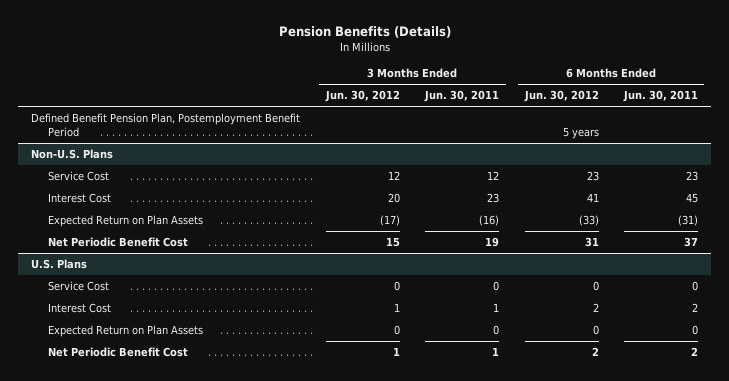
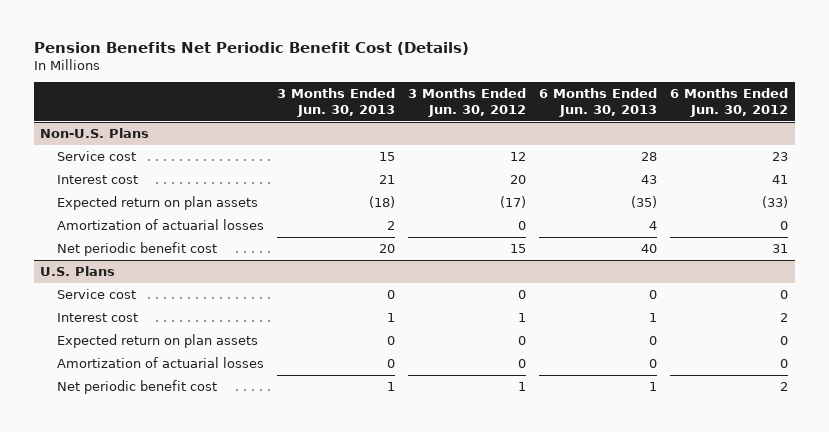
- Pension Benefits (Details)
+ Pension Benefits Net Periodic Benefit Cost (Details)
- | 3 Months Ended Jun. 30, 2012 | 3 Months Ended Jun. 30, 2011 | 6 Months Ended Jun. 30, 2012 | 6 Months Ended Jun. 30, 2011
+ | 3 Months Ended Jun. 30, 2013 | 3 Months Ended Jun. 30, 2012 | 6 Months Ended Jun. 30, 2013 | 6 Months Ended Jun. 30, 2012
- Defined Benefit Pension Plan, Postemployment Benefit Period | | | 5 years |
@ Non-U.S. Plans
- Service Cost | 12 | 12 | 23 | 23
- Interest Cost | 20 | 23 | 41 | 45
- Expected Return on Plan Assets | (17) | (16) | (33) | (31)
- Net Periodic Benefit Cost | 15 | 19 | 31 | 37
+ Service cost | 15 | 12 | 28 | 23
+ Interest cost | 21 | 20 | 43 | 41
+ Expected return on plan assets | (18) | (17) | (35) | (33)
+ Amortization of actuarial losses | 2 | 0 | 4 | 0
+ Net periodic benefit cost | 20 | 15 | 40 | 31
@ U.S. Plans
- Service Cost | 0 | 0 | 0 | 0
- Interest Cost | 1 | 1 | 2 | 2
- Expected Return on Plan Assets | 0 | 0 | 0 | 0
- Net Periodic Benefit Cost | 1 | 1 | 2 | 2
+ Service cost | 0 | 0 | 0 | 0
+ Interest cost | 1 | 1 | 1 | 2
+ Expected return on plan assets | 0 | 0 | 0 | 0
+ Amortization of actuarial losses | 0 | 0 | 0 | 0
+ Net periodic benefit cost | 1 | 1 | 1 | 2

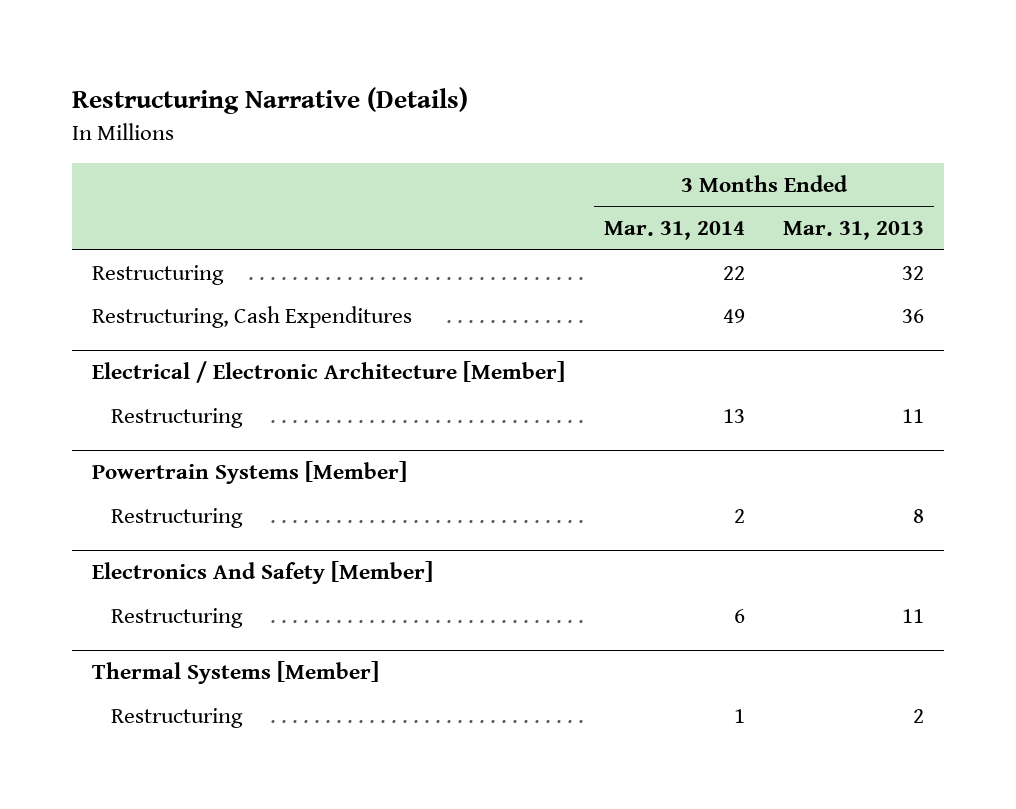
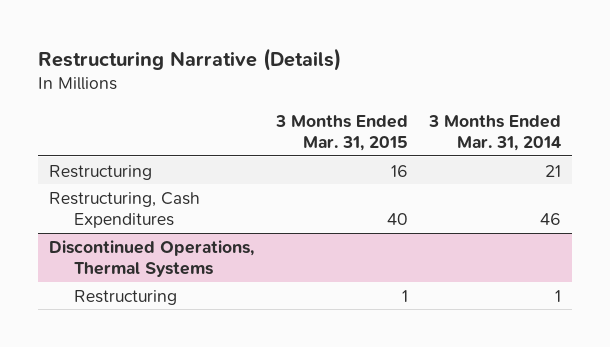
- | 3 Months Ended Mar. 31, 2014 | 3 Months Ended Mar. 31, 2013
+ | 3 Months Ended Mar. 31, 2015 | 3 Months Ended Mar. 31, 2014
- Restructuring | 22 | 32
- Restructuring, Cash Expenditures | 49 | 36
- Electrical / Electronic Architecture [Member]
- Restructuring | 13 | 11
- Powertrain Systems [Member]
- Restructuring | 2 | 8
- Electronics And Safety [Member]
- Restructuring | 6 | 11
- Thermal Systems [Member]
+ Restructuring | 16 | 21
+ Restructuring, Cash Expenditures | 40 | 46
+ Discontinued Operations, Thermal Systems

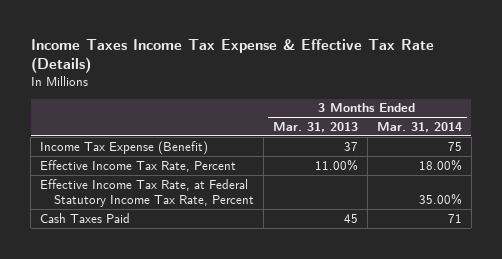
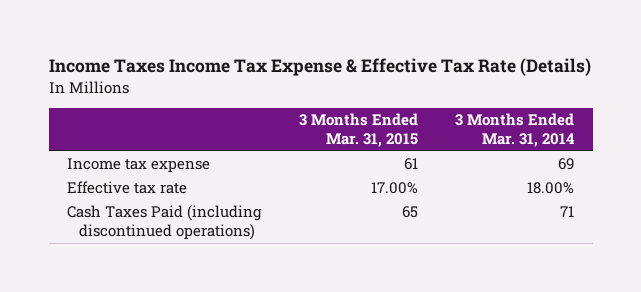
- | 3 Months Ended Mar. 31, 2013 | 3 Months Ended Mar. 31, 2014
+ | 3 Months Ended Mar. 31, 2015 | 3 Months Ended Mar. 31, 2014
- Income Tax Expense (Benefit) | 37 | 75
- Effective Income Tax Rate, Percent | 11.00% | 18.00%
- Effective Income Tax Rate, at Federal Statutory Income Tax Rate, Percent | | 35.00%
- Cash Taxes Paid | 45 | 71
+ Income tax expense | 61 | 69
+ Effective tax rate | 17.00% | 18.00%
+ Cash Taxes Paid (including discontinued operations) | 65 | 71

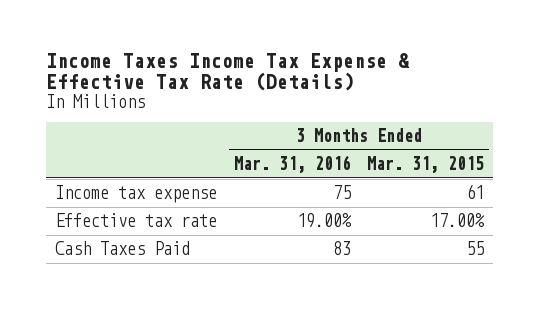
- | 3 Months Ended Mar. 31, 2015 | 3 Months Ended Mar. 31, 2014
+ | 3 Months Ended Mar. 31, 2016 | 3 Months Ended Mar. 31, 2015
- Cash Taxes Paid (including discontinued operations) | 65 | 71
+ Cash Taxes Paid | 83 | 55

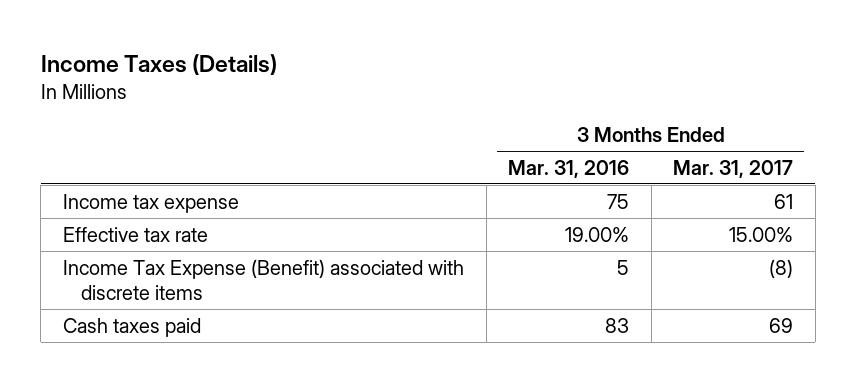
- Income Taxes Income Tax Expense & Effective Tax Rate (Details)
+ Income Taxes (Details)
- | 3 Months Ended Mar. 31, 2016 | 3 Months Ended Mar. 31, 2015
+ | 3 Months Ended Mar. 31, 2016 | 3 Months Ended Mar. 31, 2017
- Cash Taxes Paid | 83 | 55
+ Income Tax Expense (Benefit) associated with discrete items | 5 | (8)
+ Cash taxes paid | 83 | 69

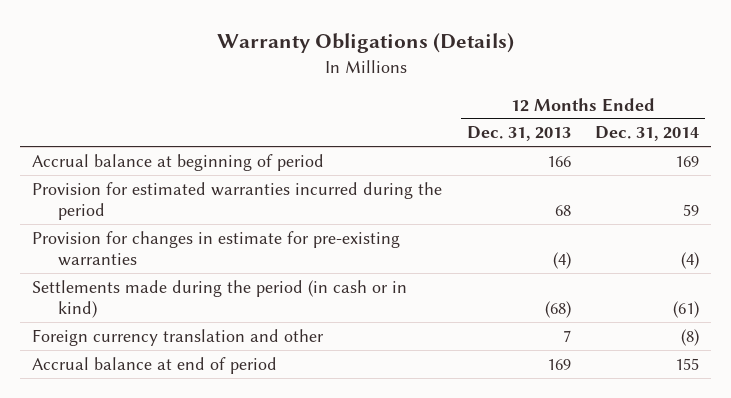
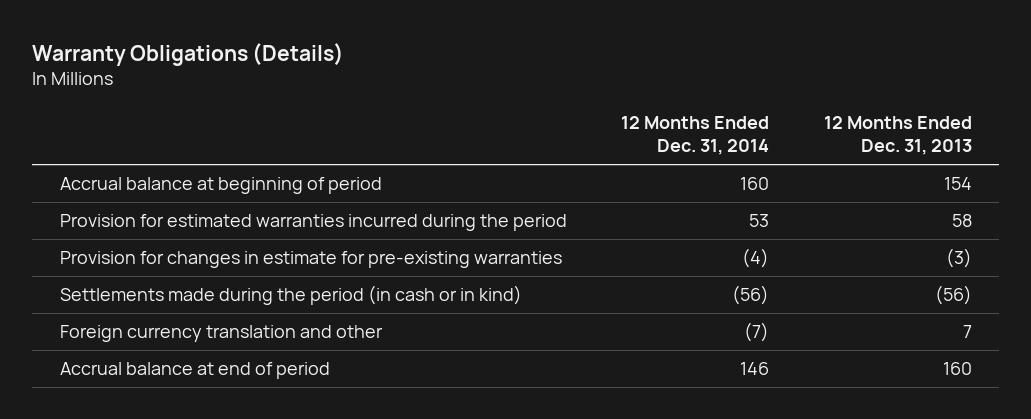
- | 12 Months Ended Dec. 31, 2013 | 12 Months Ended Dec. 31, 2014
+ | 12 Months Ended Dec. 31, 2014 | 12 Months Ended Dec. 31, 2013
- Accrual balance at beginning of period | 166 | 169
- Provision for estimated warranties incurred during the period | 68 | 59
- Provision for changes in estimate for pre-existing warranties | (4) | (4)
- Settlements made during the period (in cash or in kind) | (68) | (61)
- Foreign currency translation and other | 7 | (8)
- Accrual balance at end of period | 169 | 155
+ Accrual balance at beginning of period | 160 | 154
+ Provision for estimated warranties incurred during the period | 53 | 58
+ Provision for changes in estimate for pre-existing warranties | (4) | (3)
+ Settlements made during the period (in cash or in kind) | (56) | (56)
+ Foreign currency translation and other | (7) | 7
+ Accrual balance at end of period | 146 | 160

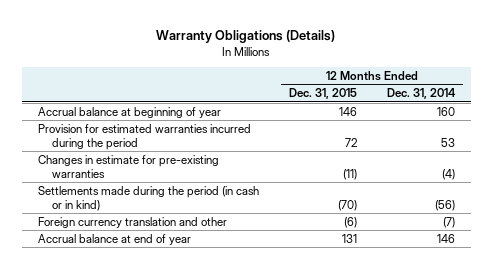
- | 12 Months Ended Dec. 31, 2014 | 12 Months Ended Dec. 31, 2013
+ | 12 Months Ended Dec. 31, 2015 | 12 Months Ended Dec. 31, 2014
- Accrual balance at beginning of period | 160 | 154
+ Accrual balance at beginning of year | 146 | 160
- Provision for changes in estimate for pre-existing warranties | (4) | (3)
+ Changes in estimate for pre-existing warranties | (11) | (4)
- Accrual balance at end of period | 146 | 160
+ Accrual balance at end of year | 131 | 146

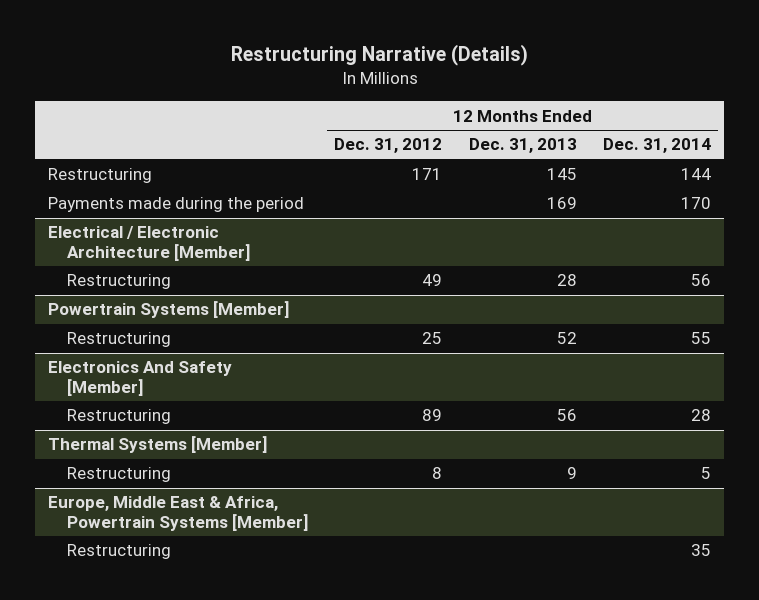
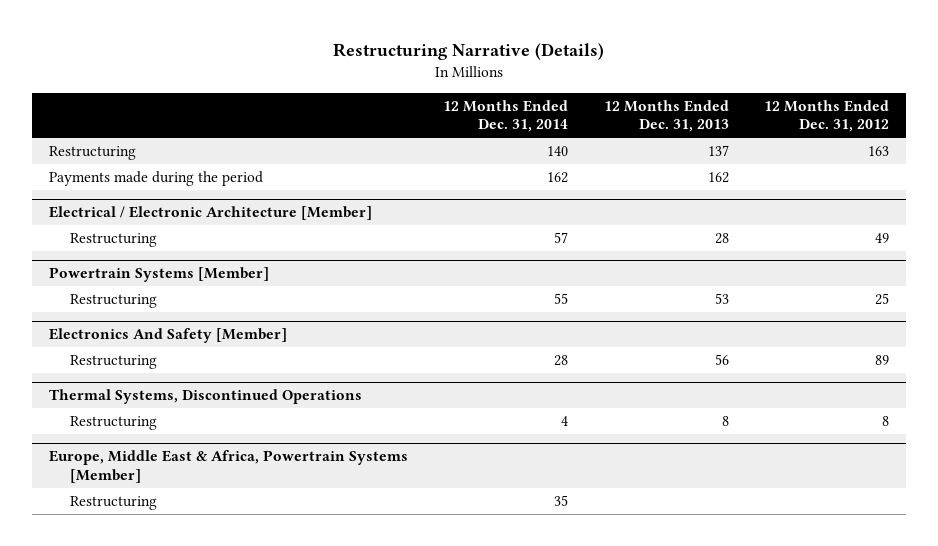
- | 12 Months Ended Dec. 31, 2012 | 12 Months Ended Dec. 31, 2013 | 12 Months Ended Dec. 31, 2014
+ | 12 Months Ended Dec. 31, 2014 | 12 Months Ended Dec. 31, 2013 | 12 Months Ended Dec. 31, 2012
- Restructuring | 171 | 145 | 144
- Payments made during the period | | 169 | 170
+ Restructuring | 140 | 137 | 163
+ Payments made during the period | 162 | 162 |
@ Electrical / Electronic Architecture [Member]
- Restructuring | 49 | 28 | 56
+ Restructuring | 57 | 28 | 49
@ Powertrain Systems [Member]
- Restructuring | 25 | 52 | 55
+ Restructuring | 55 | 53 | 25
- Thermal Systems [Member]
- Restructuring | 8 | 9 | 5
+ Thermal Systems, Discontinued Operations
+ Restructuring | 4 | 8 | 8

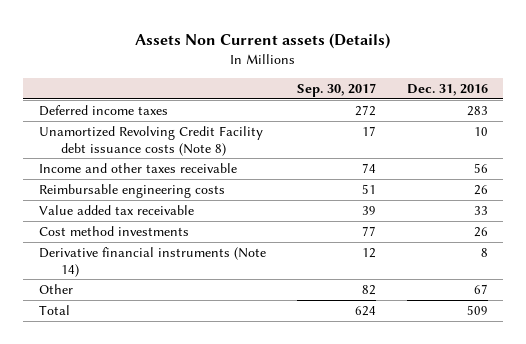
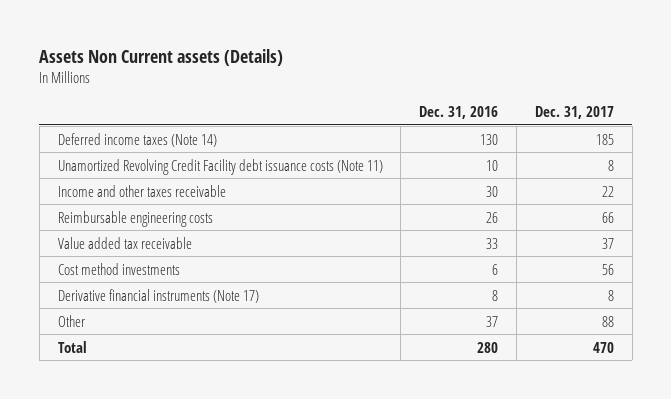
- | Sep. 30, 2017 | Dec. 31, 2016
+ | Dec. 31, 2016 | Dec. 31, 2017
- Deferred income taxes | 272 | 283
- Unamortized Revolving Credit Facility debt issuance costs (Note 8) | 17 | 10
- Income and other taxes receivable | 74 | 56
+ Deferred income taxes (Note 14) | 130 | 185
+ Unamortized Revolving Credit Facility debt issuance costs (Note 11) | 10 | 8
+ Income and other taxes receivable | 30 | 22
- Cost method investments | 77 | 26
- Derivative financial instruments (Note 14) | 12 | 8
- Other | 82 | 67
- Total | 624 | 509
+ Cost method investments | 6 | 56
+ Derivative financial instruments (Note 17) | 8 | 8
+ Other | 37 | 88
+ Total | 280 | 470

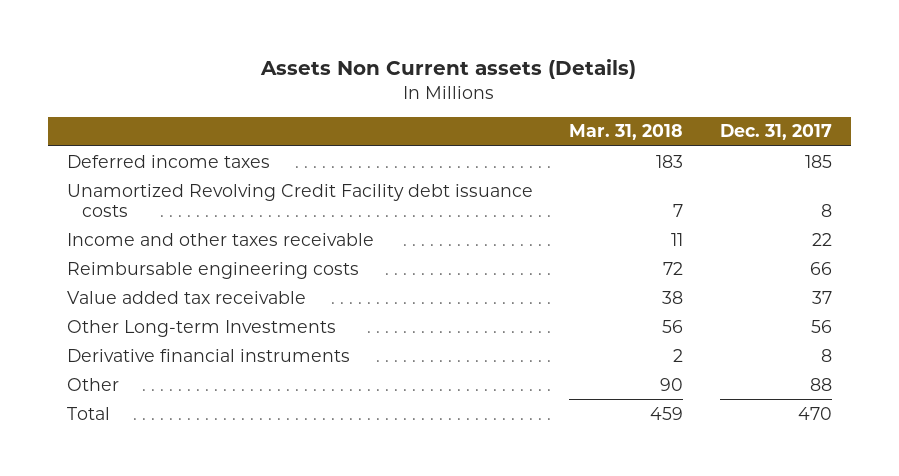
- | Dec. 31, 2016 | Dec. 31, 2017
+ | Mar. 31, 2018 | Dec. 31, 2017
- Deferred income taxes (Note 14) | 130 | 185
- Unamortized Revolving Credit Facility debt issuance costs (Note 11) | 10 | 8
+ Deferred income taxes | 183 | 185
+ Unamortized Revolving Credit Facility debt issuance costs | 7 | 8
- Cost method investments | 6 | 56
- Derivative financial instruments (Note 17) | 8 | 8
+ Other Long-term Investments | 56 | 56
+ Derivative financial instruments | 2 | 8

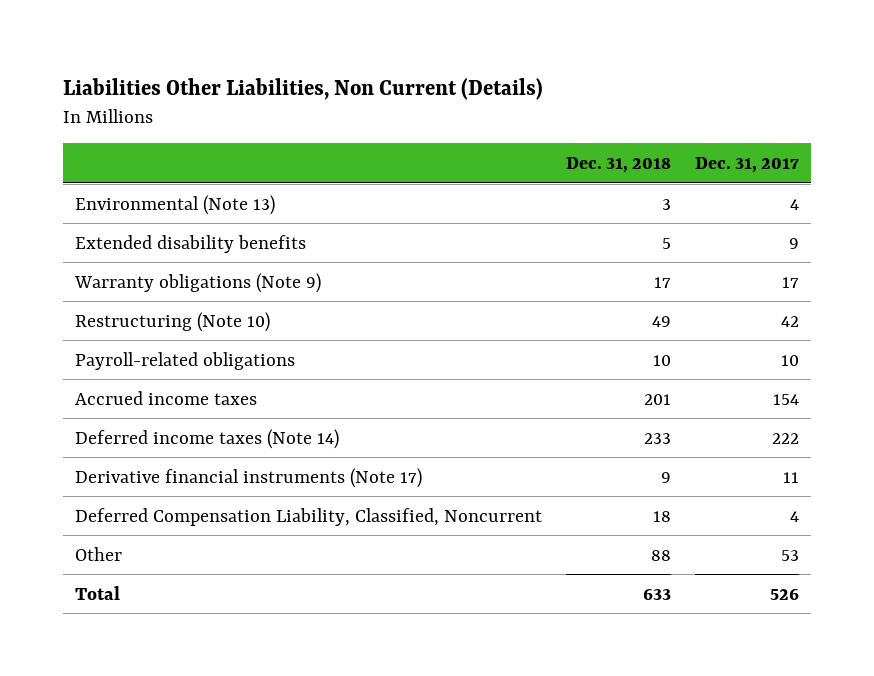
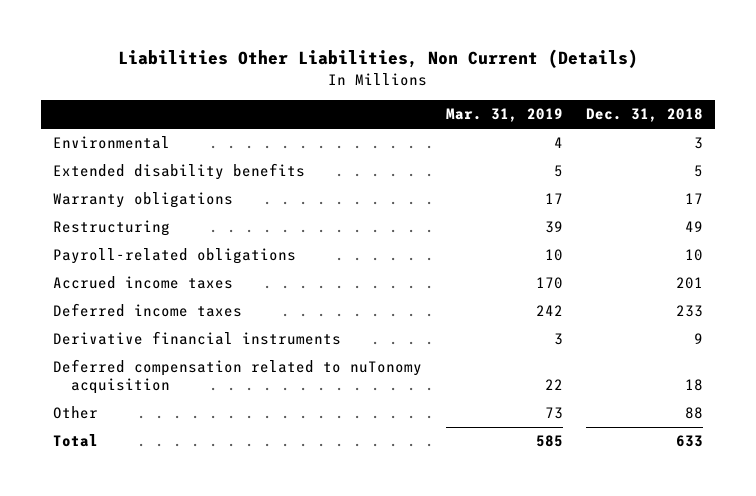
- | Dec. 31, 2018 | Dec. 31, 2017
+ | Mar. 31, 2019 | Dec. 31, 2018
- Environmental (Note 13) | 3 | 4
+ Environmental | 4 | 3
- Warranty obligations (Note 9) | 17 | 17
- Restructuring (Note 10) | 49 | 42
+ Warranty obligations | 17 | 17
+ Restructuring | 39 | 49
- Deferred income taxes (Note 14) | 233 | 222
- Derivative financial instruments (Note 17) | 9 | 11
- Deferred Compensation Liability, Classified, Noncurrent | 18 | 4
+ Deferred income taxes | 242 | 233
+ Derivative financial instruments | 3 | 9
+ Deferred compensation related to nuTonomy acquisition | 22 | 18

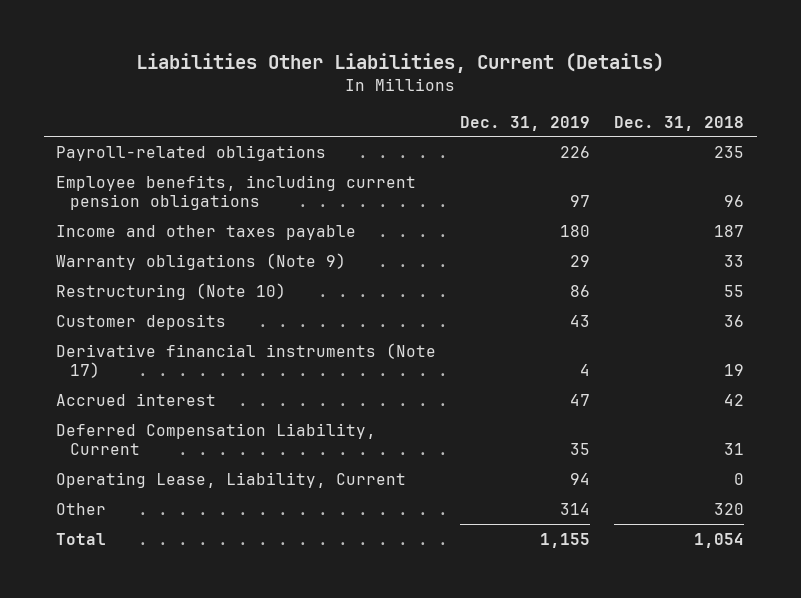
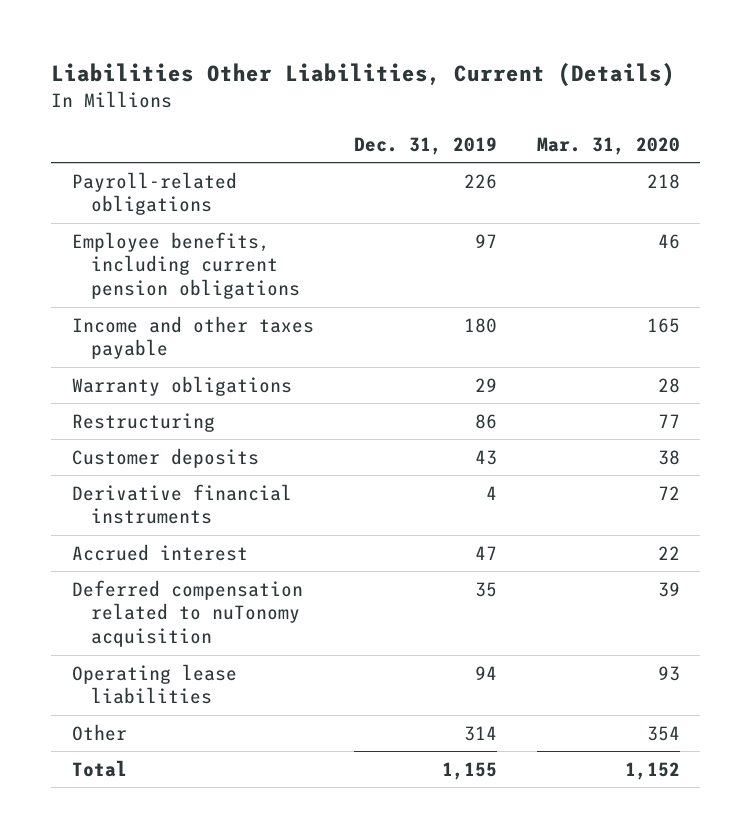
- | Dec. 31, 2019 | Dec. 31, 2018
+ | Dec. 31, 2019 | Mar. 31, 2020
- Warranty obligations (Note 9) | 29 | 33
- Restructuring (Note 10) | 86 | 55
+ Warranty obligations | 29 | 28
+ Restructuring | 86 | 77
- Derivative financial instruments (Note 17) | 4 | 19
+ Derivative financial instruments | 4 | 72
- Deferred Compensation Liability, Current | 35 | 31
- Operating Lease, Liability, Current | 94 | 0
+ Deferred compensation related to nuTonomy acquisition | 35 | 39
+ Operating lease liabilities | 94 | 93

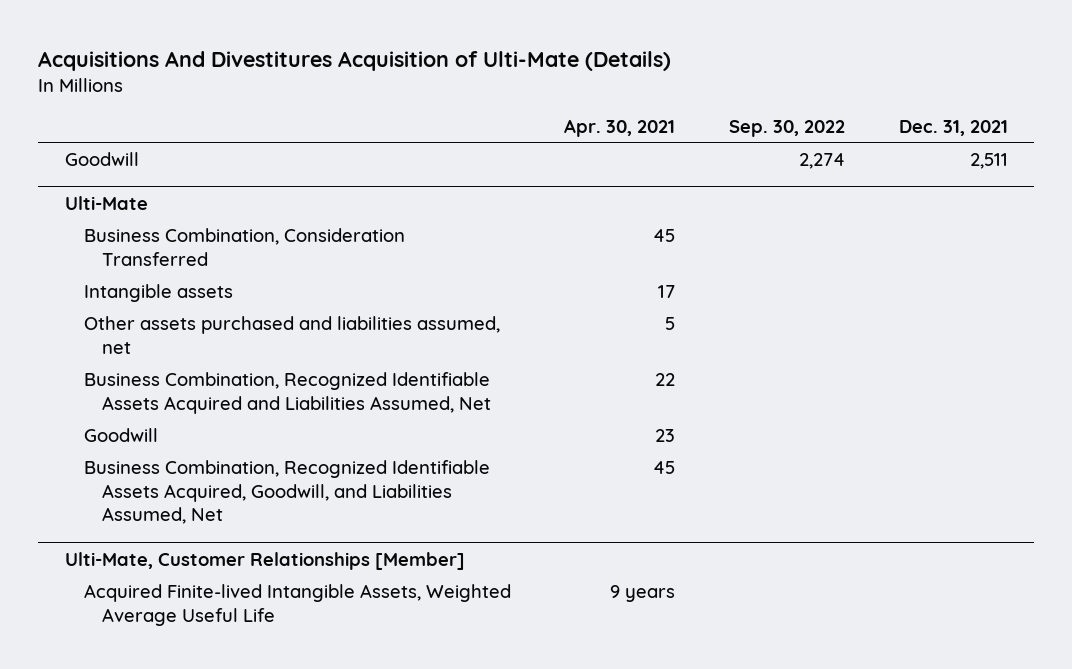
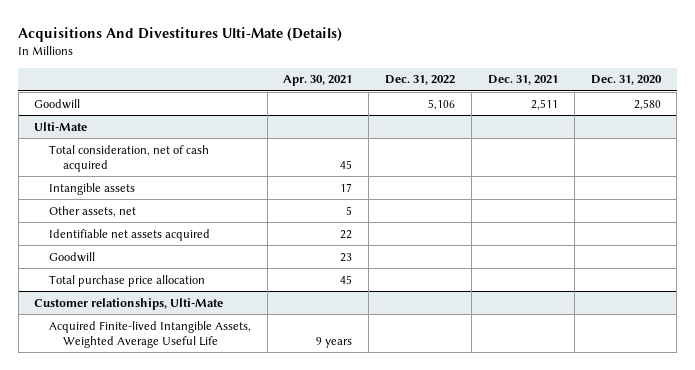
- Acquisitions And Divestitures Acquisition of Ulti-Mate (Details)
+ Acquisitions And Divestitures Ulti-Mate (Details)
- | Apr. 30, 2021 | Sep. 30, 2022 | Dec. 31, 2021
+ | Apr. 30, 2021 | Dec. 31, 2022 | Dec. 31, 2021 | Dec. 31, 2020
@ Ulti-Mate
- Business Combination, Consideration Transferred | 45 | |
+ Total consideration, net of cash acquired | 45 | | |
- Other assets purchased and liabilities assumed, net | 5 | |
- Business Combination, Recognized Identifiable Assets Acquired and Liabilities Assumed, Net | 22 | |
+ Other assets, net | 5 | | |
+ Identifiable net assets acquired | 22 | | |
- Business Combination, Recognized Identifiable Assets Acquired, Goodwill, and Liabilities Assumed, Net | 45 | |
- Ulti-Mate, Customer Relationships [Member]
@ Ulti-Mate
+ Total purchase price allocation | 45 | | |
+ Customer relationships, Ulti-Mate

